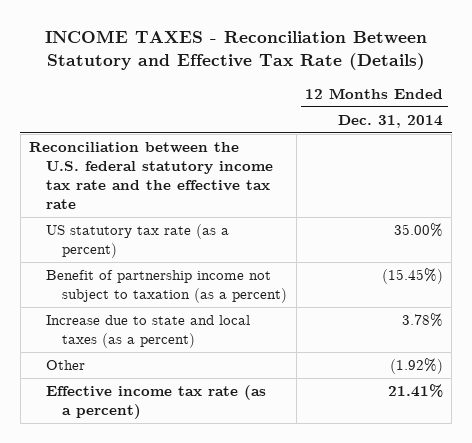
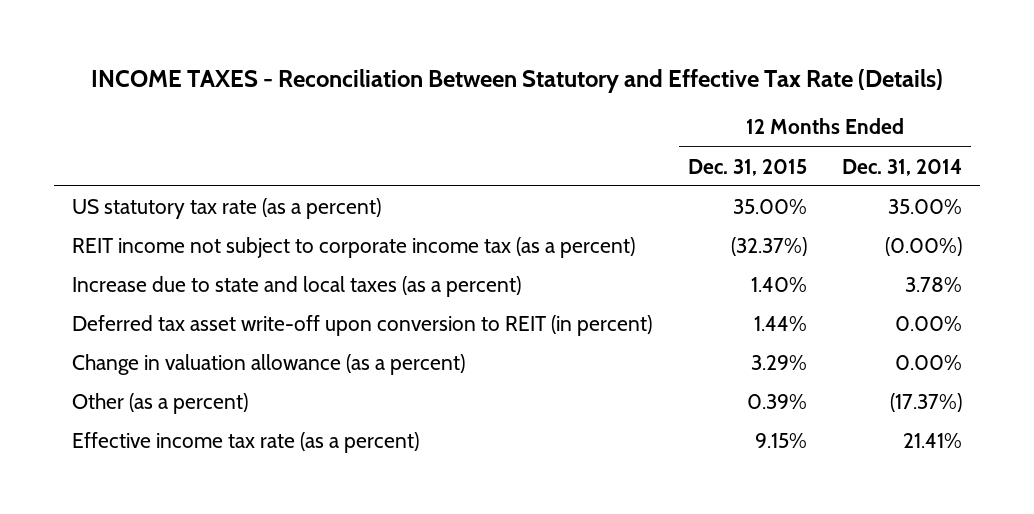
- | 12 Months Ended Dec. 31, 2014
+ | 12 Months Ended Dec. 31, 2015 | 12 Months Ended Dec. 31, 2014
- Reconciliation between the U.S. federal statutory income tax rate and the effective tax rate
- Benefit of partnership income not subject to taxation (as a percent) | (15.45%)
+ REIT income not subject to corporate income tax (as a percent) | (32.37%) | (0.00%)
- Other | (1.92%)
+ Deferred tax asset write-off upon conversion to REIT (in percent) | 1.44% | 0.00%
+ Change in valuation allowance (as a percent) | 3.29% | 0.00%
+ Other (as a percent) | 0.39% | (17.37%)

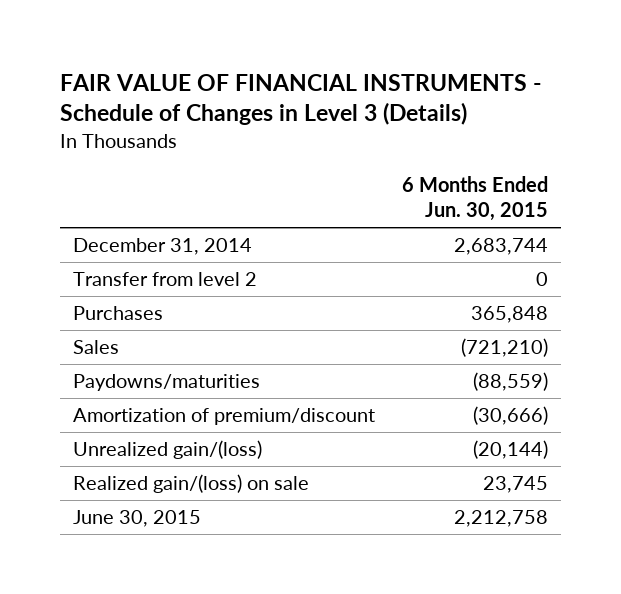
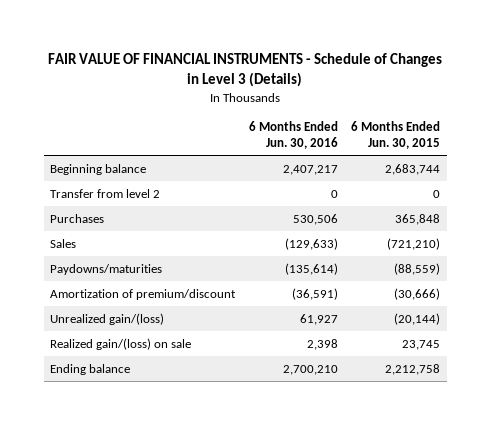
- | 6 Months Ended Jun. 30, 2015
+ | 6 Months Ended Jun. 30, 2016 | 6 Months Ended Jun. 30, 2015
- December 31, 2014 | 2,683,744
+ Beginning balance | 2,407,217 | 2,683,744
- June 30, 2015 | 2,212,758
+ Ending balance | 2,700,210 | 2,212,758

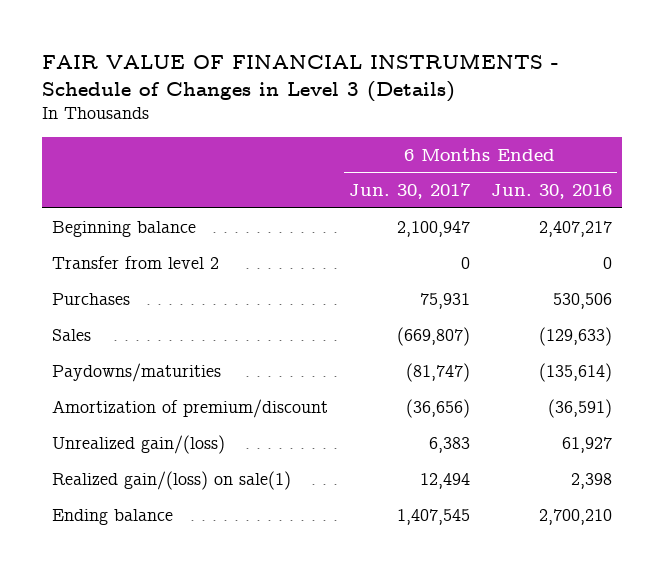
- | 6 Months Ended Jun. 30, 2016 | 6 Months Ended Jun. 30, 2015
+ | 6 Months Ended Jun. 30, 2017 | 6 Months Ended Jun. 30, 2016
- Realized gain/(loss) on sale | 2,398 | 23,745
+ Realized gain/(loss) on sale(1) | 12,494 | 2,398

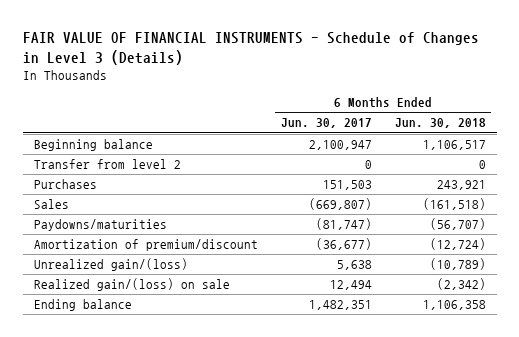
- | 6 Months Ended Jun. 30, 2017 | 6 Months Ended Jun. 30, 2016
+ | 6 Months Ended Jun. 30, 2017 | 6 Months Ended Jun. 30, 2018
- Purchases | 75,931 | 530,506
+ Purchases | 151,503 | 243,921
- Amortization of premium/discount | (36,656) | (36,591)
- Unrealized gain/(loss) | 6,383 | 61,927
- Realized gain/(loss) on sale(1) | 12,494 | 2,398
- Ending balance | 1,407,545 | 2,700,210
+ Amortization of premium/discount | (36,677) | (12,724)
+ Unrealized gain/(loss) | 5,638 | (10,789)
+ Realized gain/(loss) on sale | 12,494 | (2,342)
+ Ending balance | 1,482,351 | 1,106,358

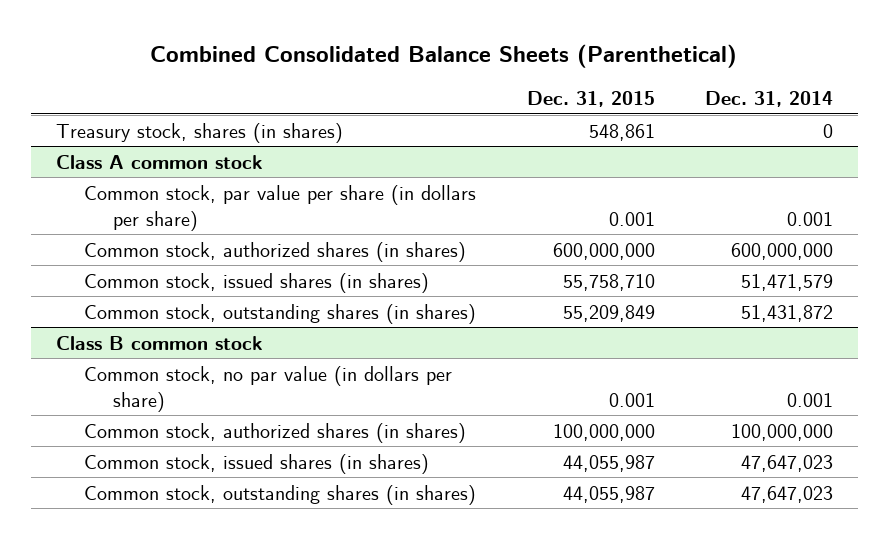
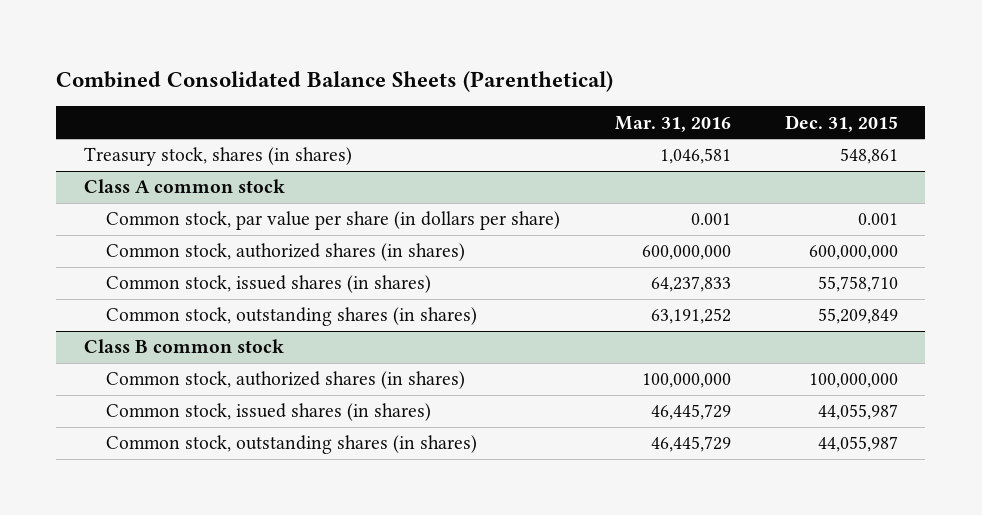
- | Dec. 31, 2015 | Dec. 31, 2014
+ | Mar. 31, 2016 | Dec. 31, 2015
@ Class B common stock
- Common stock, no par value (in dollars per share) | 0.001 | 0.001

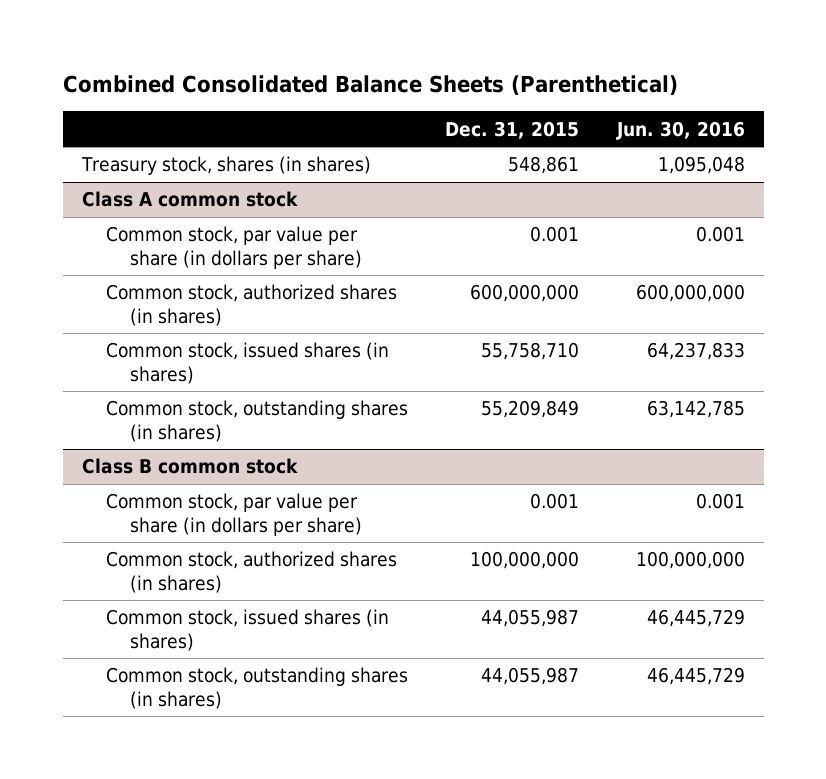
- | Mar. 31, 2016 | Dec. 31, 2015
+ | Dec. 31, 2015 | Jun. 30, 2016
@ Class B common stock
+ Common stock, par value per share (in dollars per share) | 0.001 | 0.001

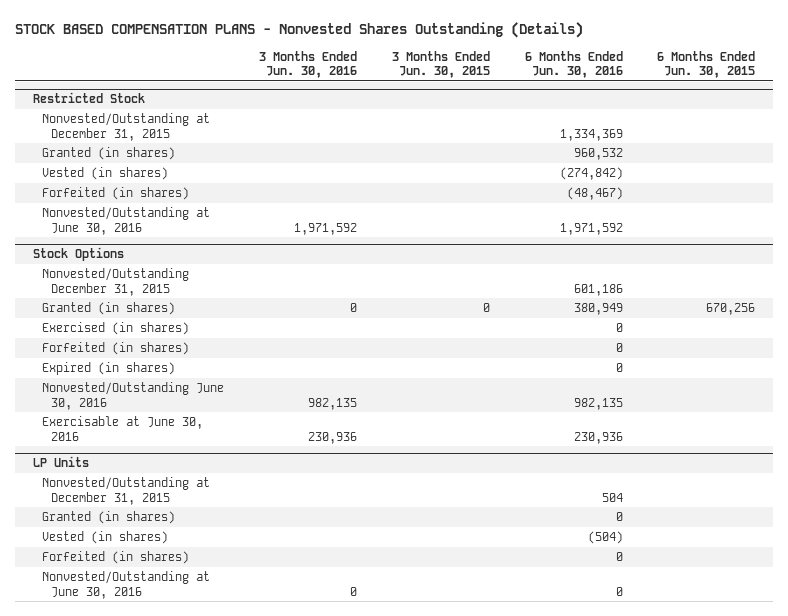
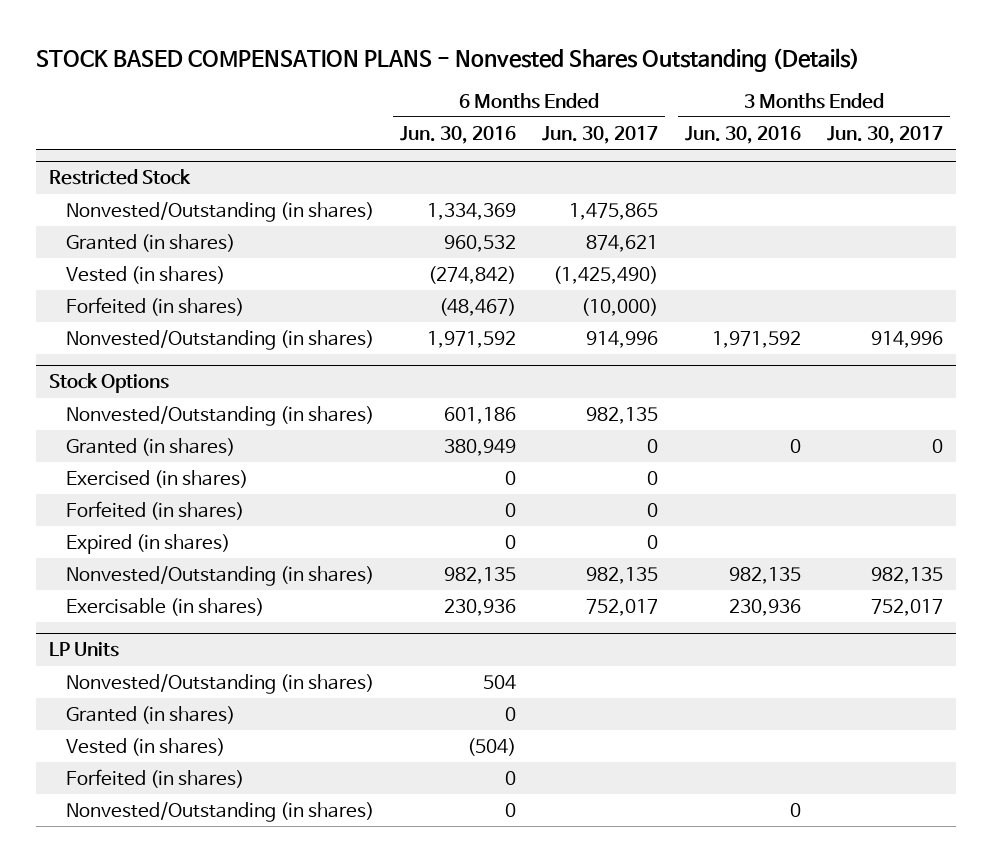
- | 3 Months Ended Jun. 30, 2016 | 3 Months Ended Jun. 30, 2015 | 6 Months Ended Jun. 30, 2016 | 6 Months Ended Jun. 30, 2015
+ | 6 Months Ended Jun. 30, 2016 | 6 Months Ended Jun. 30, 2017 | 3 Months Ended Jun. 30, 2016 | 3 Months Ended Jun. 30, 2017
@ Restricted Stock
- Nonvested/Outstanding at December 31, 2015 | | | 1,334,369 |
+ Nonvested/Outstanding (in shares) | 1,334,369 | 1,475,865 | |
- Nonvested/Outstanding at June 30, 2016 | 1,971,592 | | 1,971,592 |
+ Nonvested/Outstanding (in shares) | 1,971,592 | 914,996 | 1,971,592 | 914,996
@ Stock Options
- Nonvested/Outstanding December 31, 2015 | | | 601,186 |
+ Nonvested/Outstanding (in shares) | 601,186 | 982,135 | |
- Nonvested/Outstanding June 30, 2016 | 982,135 | | 982,135 |
- Exercisable at June 30, 2016 | 230,936 | | 230,936 |
+ Nonvested/Outstanding (in shares) | 982,135 | 982,135 | 982,135 | 982,135
+ Exercisable (in shares) | 230,936 | 752,017 | 230,936 | 752,017
@ LP Units
- Nonvested/Outstanding at December 31, 2015 | | | 504 |
+ Nonvested/Outstanding (in shares) | 504 | | |
- Nonvested/Outstanding at June 30, 2016 | 0 | | 0 |
+ Nonvested/Outstanding (in shares) | 0 | | 0 |

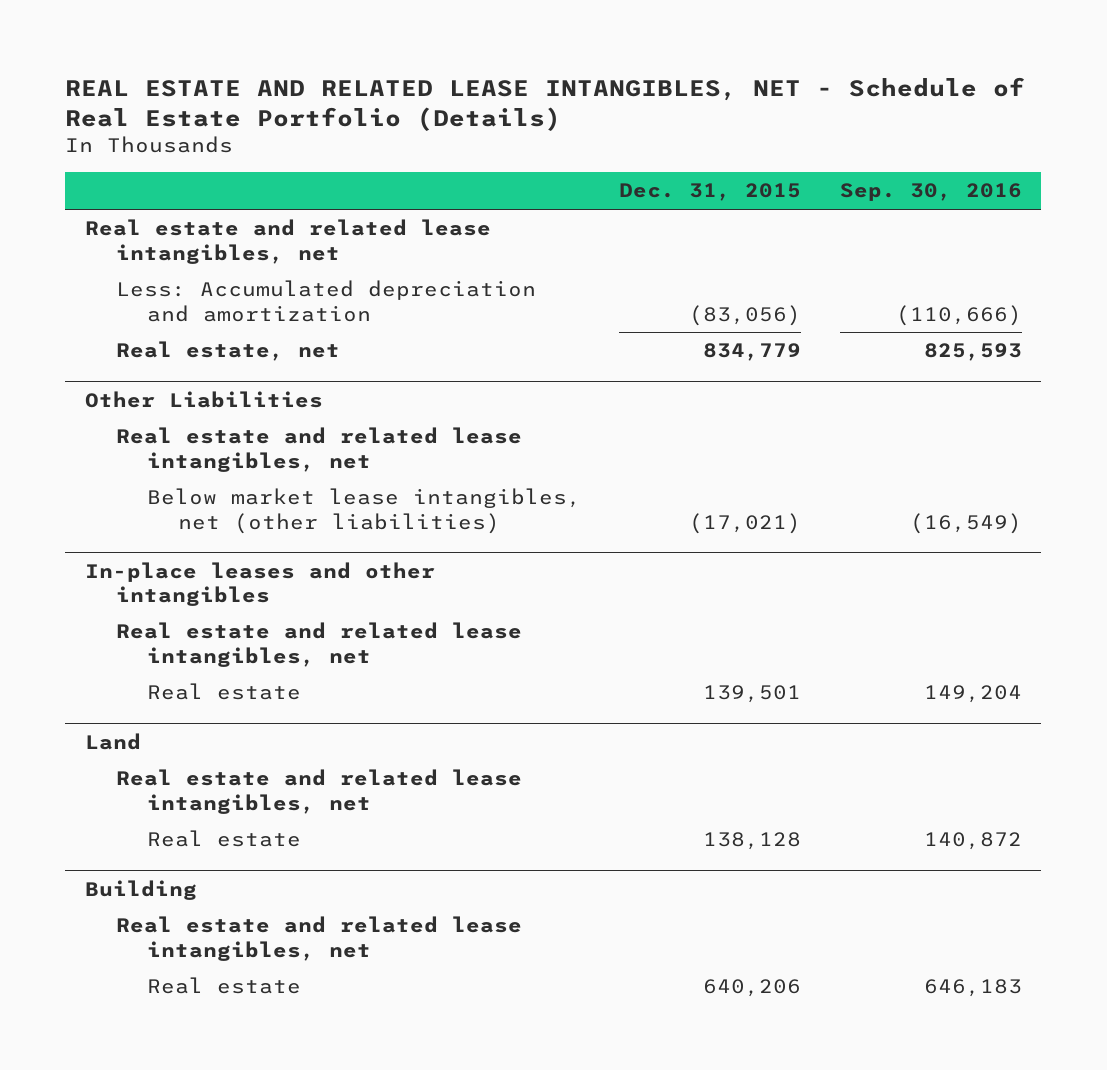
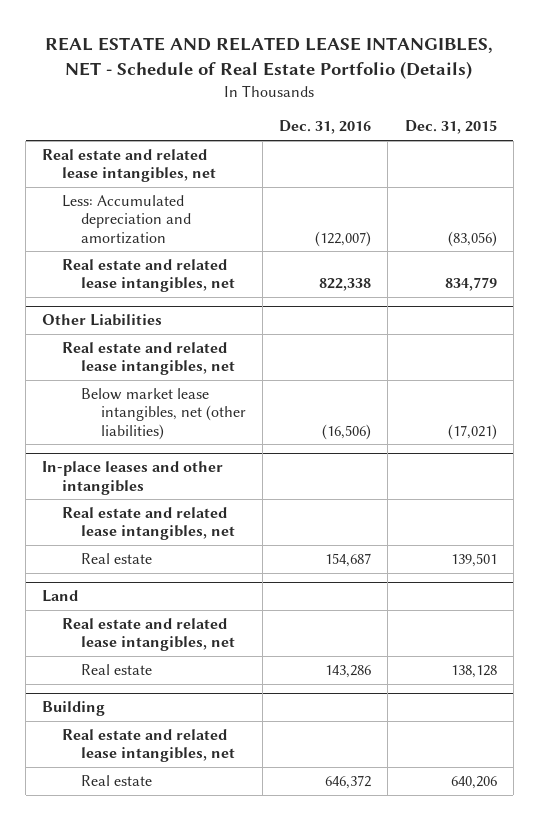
- | Dec. 31, 2015 | Sep. 30, 2016
+ | Dec. 31, 2016 | Dec. 31, 2015
- Real estate, net | 834,779 | 825,593
+ Real estate and related lease intangibles, net | 822,338 | 834,779

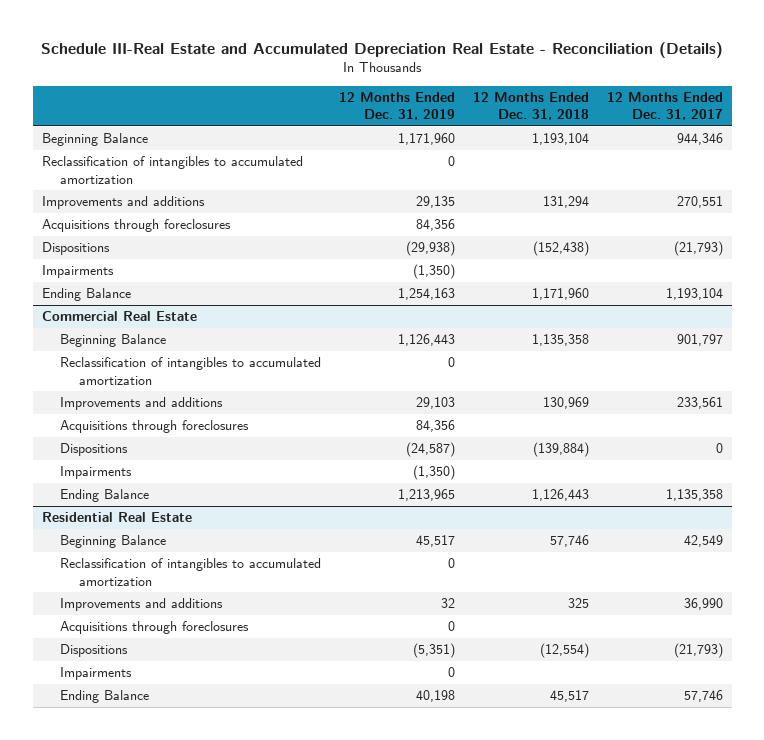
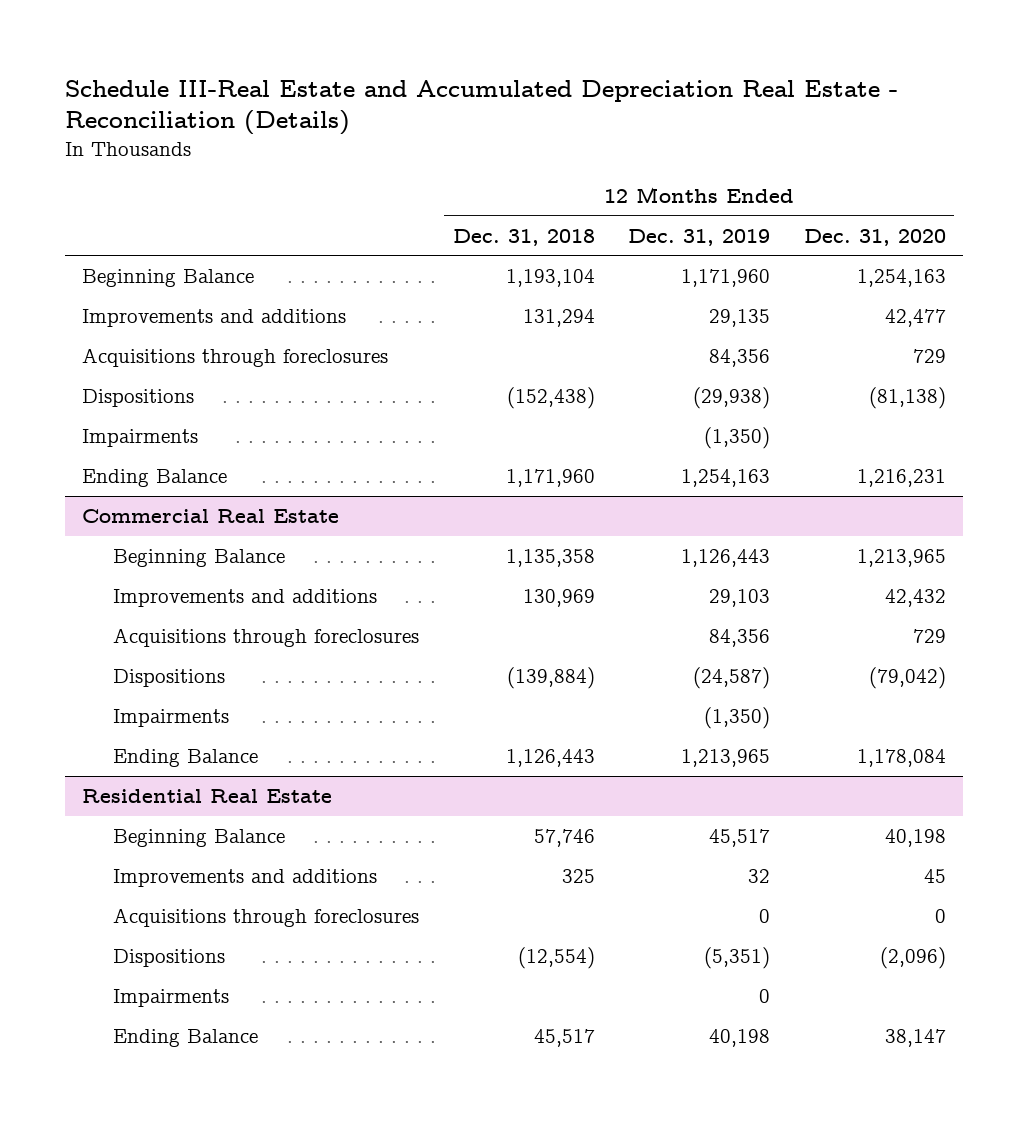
- | 12 Months Ended Dec. 31, 2019 | 12 Months Ended Dec. 31, 2018 | 12 Months Ended Dec. 31, 2017
+ | 12 Months Ended Dec. 31, 2018 | 12 Months Ended Dec. 31, 2019 | 12 Months Ended Dec. 31, 2020
- Reclassification of intangibles to accumulated amortization | 0 | |
@ Commercial Real Estate
- Reclassification of intangibles to accumulated amortization | 0 | |
@ Residential Real Estate
- Reclassification of intangibles to accumulated amortization | 0 | |

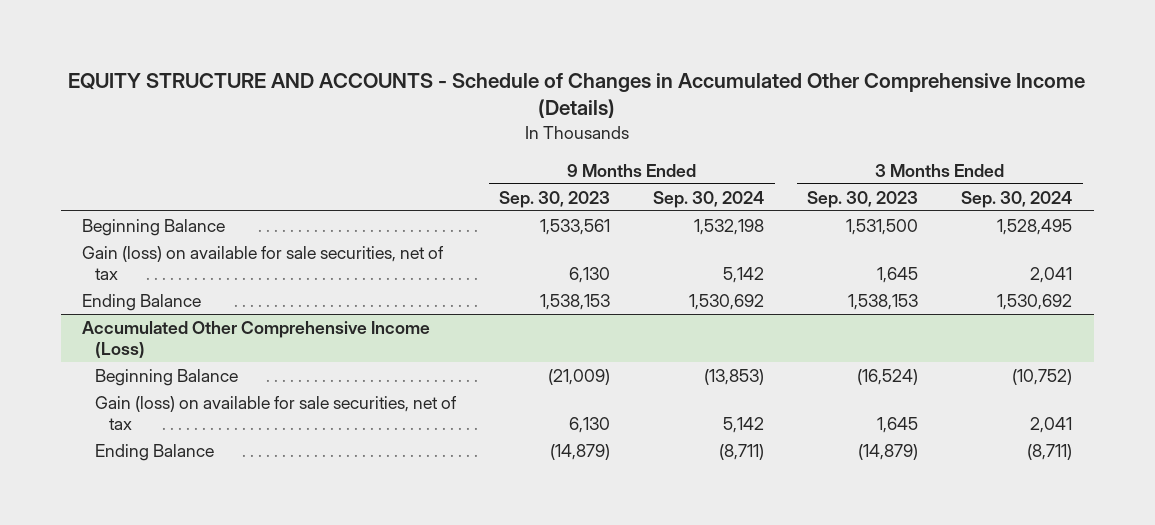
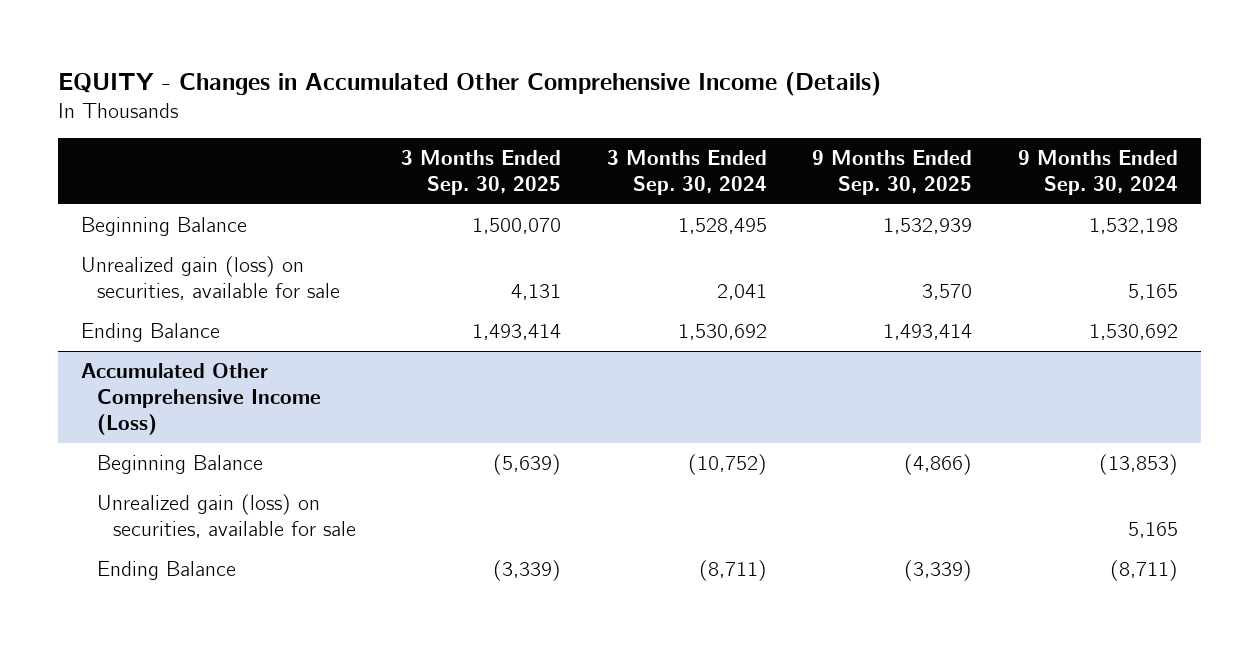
- EQUITY STRUCTURE AND ACCOUNTS - Schedule of Changes in Accumulated Other Comprehensive Income (Details)
+ EQUITY - Changes in Accumulated Other Comprehensive Income (Details)
- | 9 Months Ended Sep. 30, 2023 | 9 Months Ended Sep. 30, 2024 | 3 Months Ended Sep. 30, 2023 | 3 Months Ended Sep. 30, 2024
+ | 3 Months Ended Sep. 30, 2025 | 3 Months Ended Sep. 30, 2024 | 9 Months Ended Sep. 30, 2025 | 9 Months Ended Sep. 30, 2024
- Gain (loss) on available for sale securities, net of tax | 6,130 | 5,142 | 1,645 | 2,041
+ Unrealized gain (loss) on securities, available for sale | 4,131 | 2,041 | 3,570 | 5,165
@ Accumulated Other Comprehensive Income (Loss)
- Gain (loss) on available for sale securities, net of tax | 6,130 | 5,142 | 1,645 | 2,041
+ Unrealized gain (loss) on securities, available for sale | | | | 5,165

